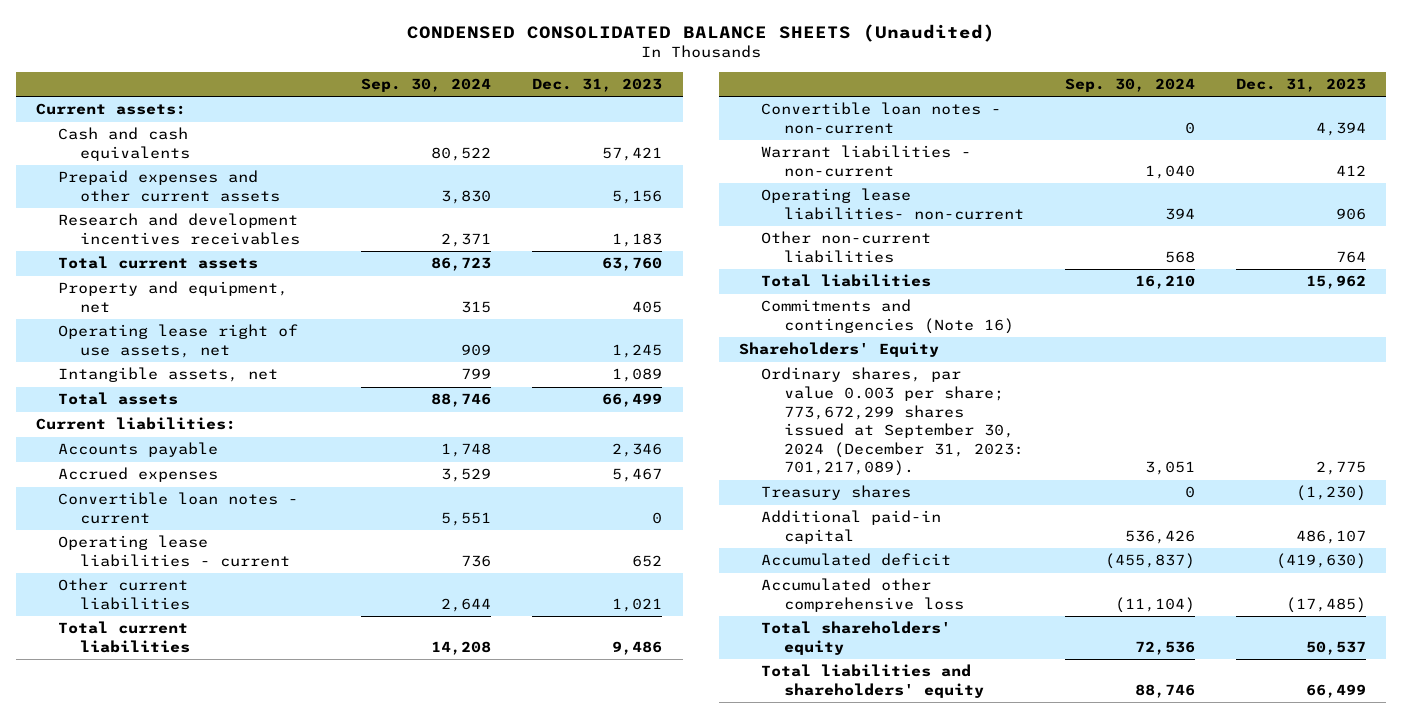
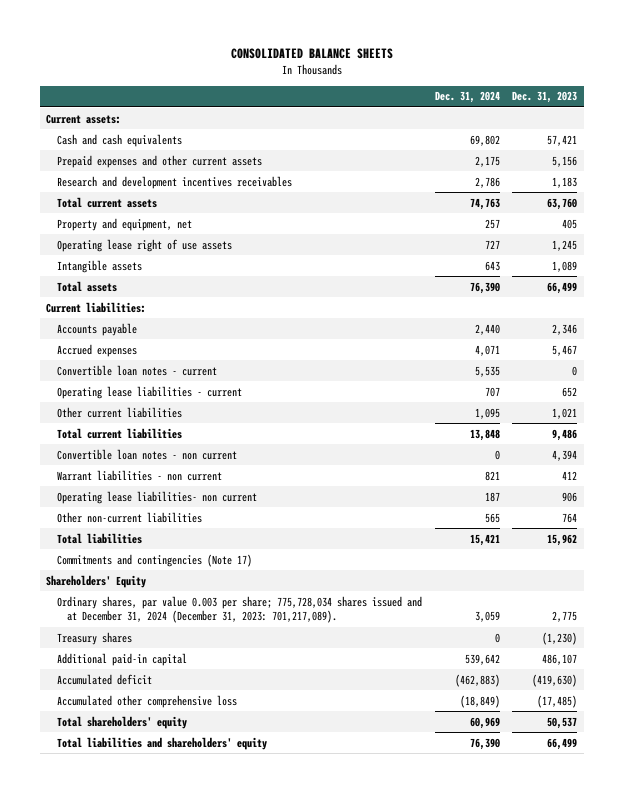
- CONDENSED CONSOLIDATED BALANCE SHEETS (Unaudited)
+ CONSOLIDATED BALANCE SHEETS
- | Sep. 30, 2024 | Dec. 31, 2023
+ | Dec. 31, 2024 | Dec. 31, 2023
- Operating lease right of use assets, net | 909 | 1,245
- Intangible assets, net | 799 | 1,089
+ Operating lease right of use assets | 727 | 1,245
+ Intangible assets | 643 | 1,089
- Convertible loan notes - non-current | 0 | 4,394
- Warrant liabilities - non-current | 1,040 | 412
- Operating lease liabilities- non-current | 394 | 906
+ Convertible loan notes - non current | 0 | 4,394
+ Warrant liabilities - non current | 821 | 412
+ Operating lease liabilities- non current | 187 | 906
- Commitments and contingencies (Note 16)
+ Commitments and contingencies (Note 17)
- Ordinary shares, par value 0.003 per share; 773,672,299 shares issued at September 30, 2024 (December 31, 2023: 701,217,089). | 3,051 | 2,775
+ Ordinary shares, par value 0.003 per share; 775,728,034 shares issued and at December 31, 2024 (December 31, 2023: 701,217,089). | 3,059 | 2,775

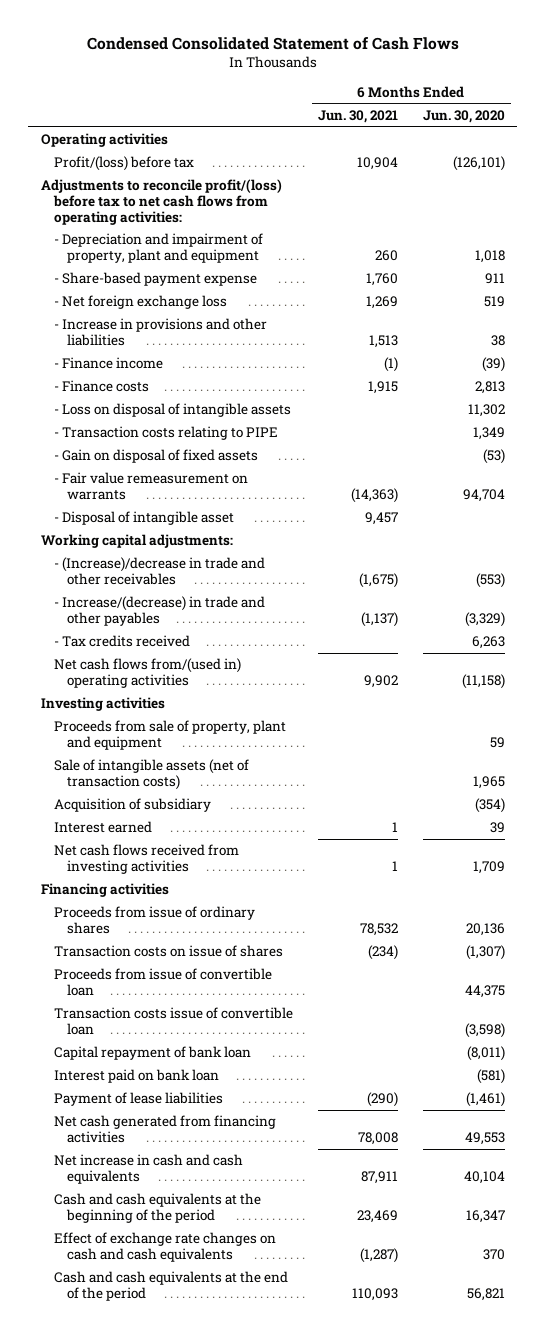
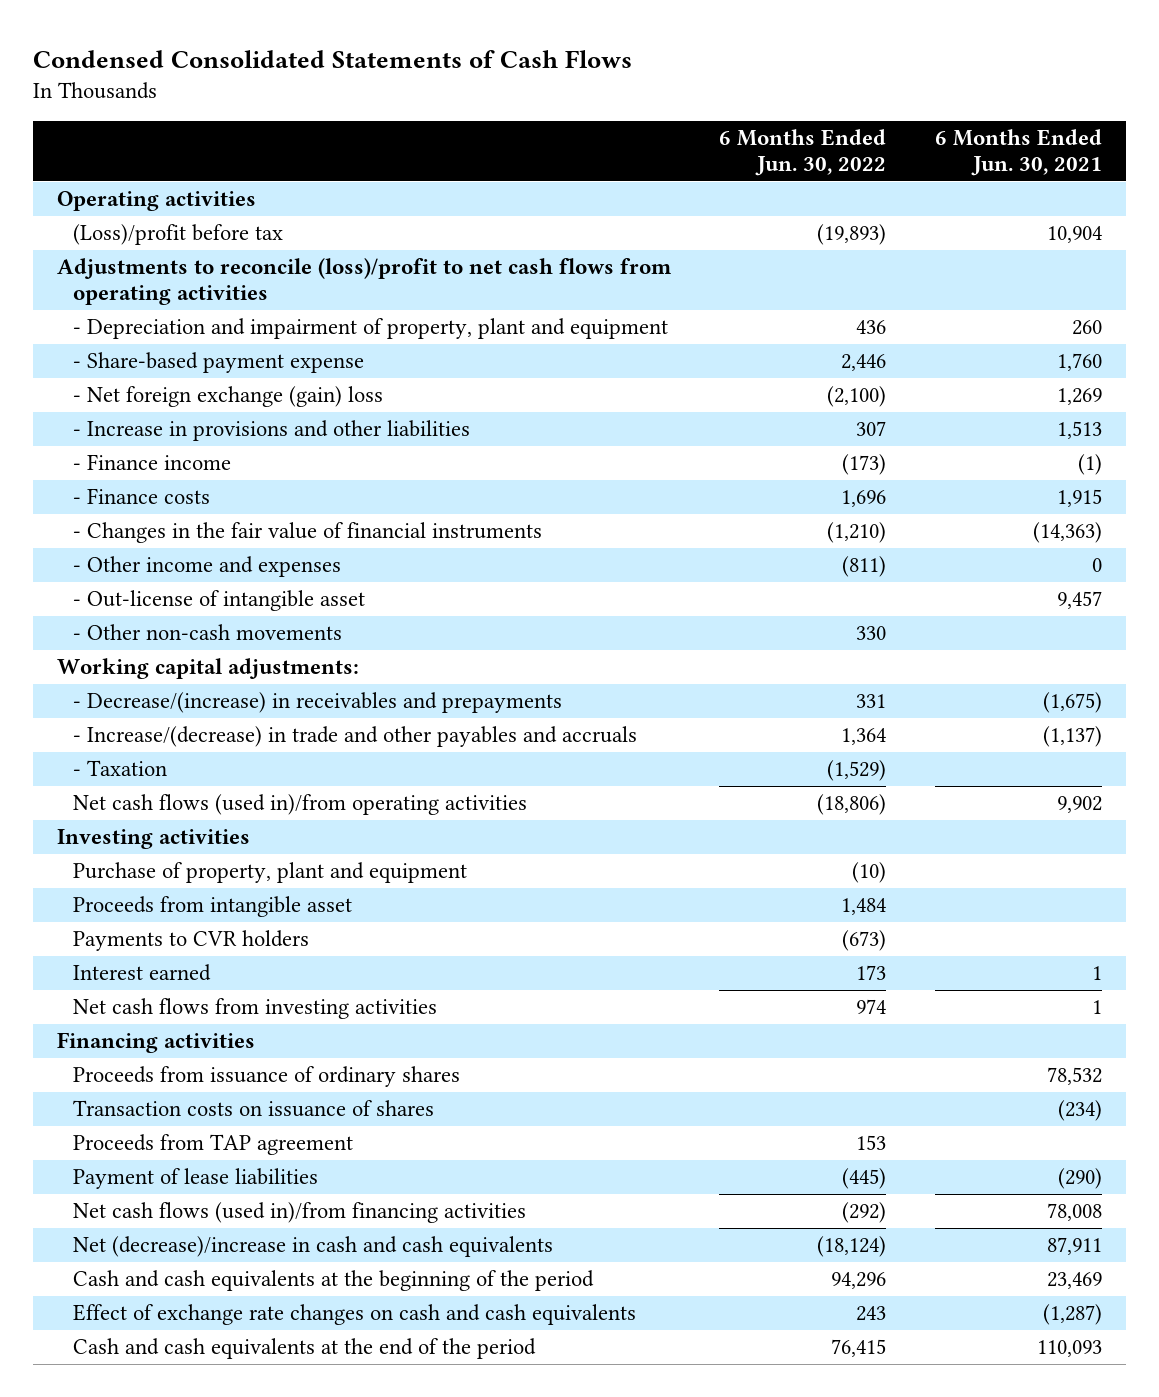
- Condensed Consolidated Statement of Cash Flows
+ Condensed Consolidated Statements of Cash Flows
- | 6 Months Ended Jun. 30, 2021 | 6 Months Ended Jun. 30, 2020
+ | 6 Months Ended Jun. 30, 2022 | 6 Months Ended Jun. 30, 2021
- Profit/(loss) before tax | 10,904 | (126,101)
- Adjustments to reconcile profit/(loss) before tax to net cash flows from operating activities:
+ (Loss)/profit before tax | (19,893) | 10,904
+ Adjustments to reconcile (loss)/profit to net cash flows from operating activities
- - Net foreign exchange loss | 1,269 | 519
+ - Net foreign exchange (gain) loss | (2,100) | 1,269
- - Loss on disposal of intangible assets | | 11,302
- - Transaction costs relating to PIPE | | 1,349
- - Gain on disposal of fixed assets | | (53)
- - Fair value remeasurement on warrants | (14,363) | 94,704
- - Disposal of intangible asset | 9,457 |
+ - Changes in the fair value of financial instruments | (1,210) | (14,363)
+ - Other income and expenses | (811) | 0
+ - Out-license of intangible asset | | 9,457
+ - Other non-cash movements | 330 |
- - (Increase)/decrease in trade and other receivables | (1,675) | (553)
- - Increase/(decrease) in trade and other payables | (1,137) | (3,329)
- - Tax credits received | | 6,263
- Net cash flows from/(used in) operating activities | 9,902 | (11,158)
+ - Decrease/(increase) in receivables and prepayments | 331 | (1,675)
+ - Increase/(decrease) in trade and other payables and accruals | 1,364 | (1,137)
+ - Taxation | (1,529) |
+ Net cash flows (used in)/from operating activities | (18,806) | 9,902
- Proceeds from sale of property, plant and equipment | | 59
- Sale of intangible assets (net of transaction costs) | | 1,965
- Acquisition of subsidiary | | (354)
+ Purchase of property, plant and equipment | (10) |
+ Proceeds from intangible asset | 1,484 |
+ Payments to CVR holders | (673) |
- Net cash flows received from investing activities | 1 | 1,709
+ Net cash flows from investing activities | 974 | 1
- Proceeds from issue of ordinary shares | 78,532 | 20,136
- Transaction costs on issue of shares | (234) | (1,307)
- Proceeds from issue of convertible loan | | 44,375
- Transaction costs issue of convertible loan | | (3,598)
- Capital repayment of bank loan | | (8,011)
- Interest paid on bank loan | | (581)
+ Proceeds from issuance of ordinary shares | | 78,532
+ Transaction costs on issuance of shares | | (234)
+ Proceeds from TAP agreement | 153 |
- Net cash generated from financing activities | 78,008 | 49,553
- Net increase in cash and cash equivalents | 87,911 | 40,104
+ Net cash flows (used in)/from financing activities | (292) | 78,008
+ Net (decrease)/increase in cash and cash equivalents | (18,124) | 87,911

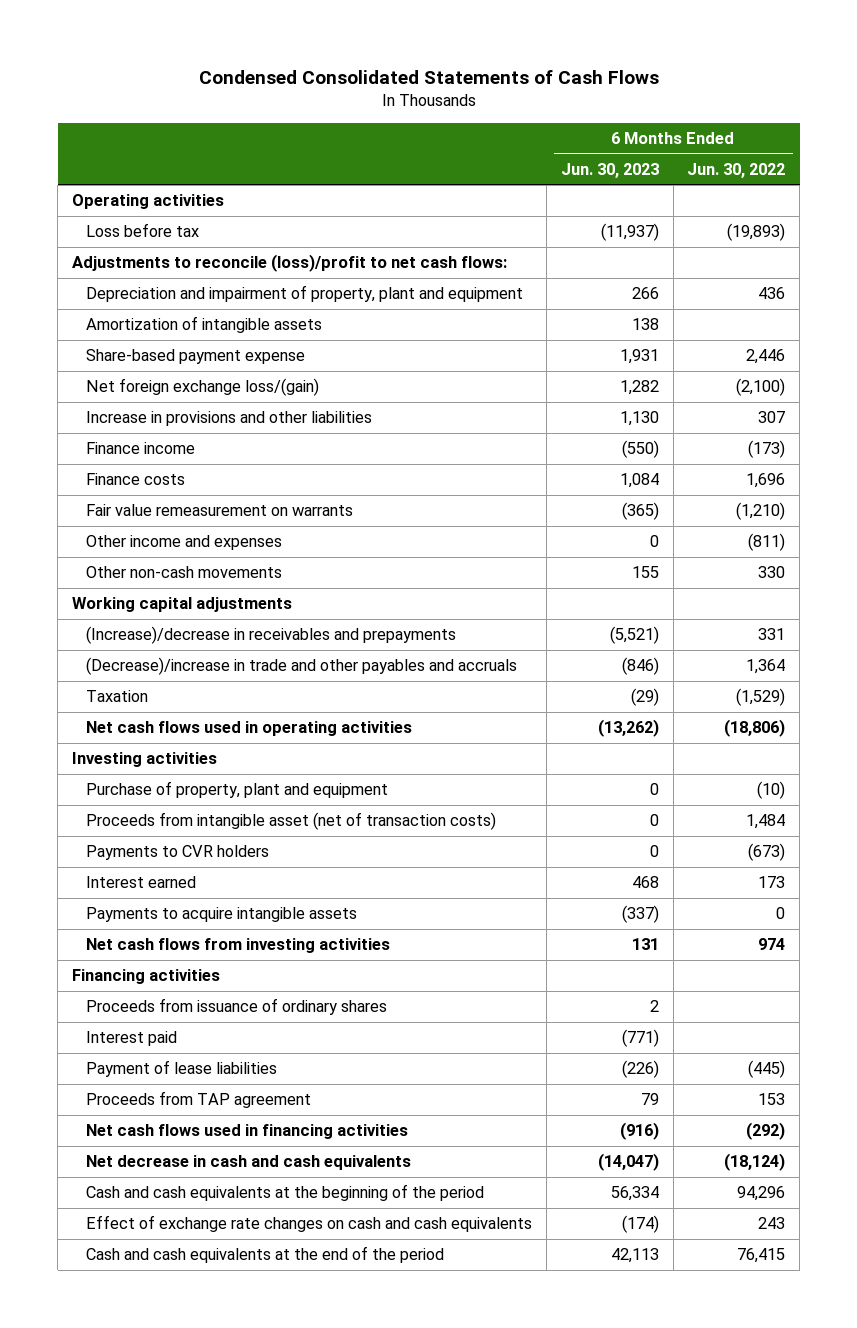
- | 6 Months Ended Jun. 30, 2022 | 6 Months Ended Jun. 30, 2021
+ | 6 Months Ended Jun. 30, 2023 | 6 Months Ended Jun. 30, 2022
- (Loss)/profit before tax | (19,893) | 10,904
- Adjustments to reconcile (loss)/profit to net cash flows from operating activities
- - Depreciation and impairment of property, plant and equipment | 436 | 260
- - Share-based payment expense | 2,446 | 1,760
- - Net foreign exchange (gain) loss | (2,100) | 1,269
- - Increase in provisions and other liabilities | 307 | 1,513
- - Finance income | (173) | (1)
- - Finance costs | 1,696 | 1,915
- - Changes in the fair value of financial instruments | (1,210) | (14,363)
- - Other income and expenses | (811) | 0
- - Out-license of intangible asset | | 9,457
- - Other non-cash movements | 330 |
- Working capital adjustments:
- - Decrease/(increase) in receivables and prepayments | 331 | (1,675)
- - Increase/(decrease) in trade and other payables and accruals | 1,364 | (1,137)
- - Taxation | (1,529) |
- Net cash flows (used in)/from operating activities | (18,806) | 9,902
+ Loss before tax | (11,937) | (19,893)
+ Adjustments to reconcile (loss)/profit to net cash flows:
+ Depreciation and impairment of property, plant and equipment | 266 | 436
+ Amortization of intangible assets | 138 |
+ Share-based payment expense | 1,931 | 2,446
+ Net foreign exchange loss/(gain) | 1,282 | (2,100)
+ Increase in provisions and other liabilities | 1,130 | 307
+ Finance income | (550) | (173)
+ Finance costs | 1,084 | 1,696
+ Fair value remeasurement on warrants | (365) | (1,210)
+ Other income and expenses | 0 | (811)
+ Other non-cash movements | 155 | 330
+ Working capital adjustments
+ (Increase)/decrease in receivables and prepayments | (5,521) | 331
+ (Decrease)/increase in trade and other payables and accruals | (846) | 1,364
+ Taxation | (29) | (1,529)
+ Net cash flows used in operating activities | (13,262) | (18,806)
- Proceeds from intangible asset | 1,484 |
+ Proceeds from intangible asset (net of transaction costs) | 0 | 1,484
+ Payments to acquire intangible assets | (337) | 0
- Transaction costs on issuance of shares | | (234)
+ Interest paid | (771) |
- Net cash flows (used in)/from financing activities | (292) | 78,008
- Net (decrease)/increase in cash and cash equivalents | (18,124) | 87,911
moved down: Proceeds from TAP agreement | 79 | 153
+ Net cash flows used in financing activities | (916) | (292)
+ Net decrease in cash and cash equivalents | (14,047) | (18,124)

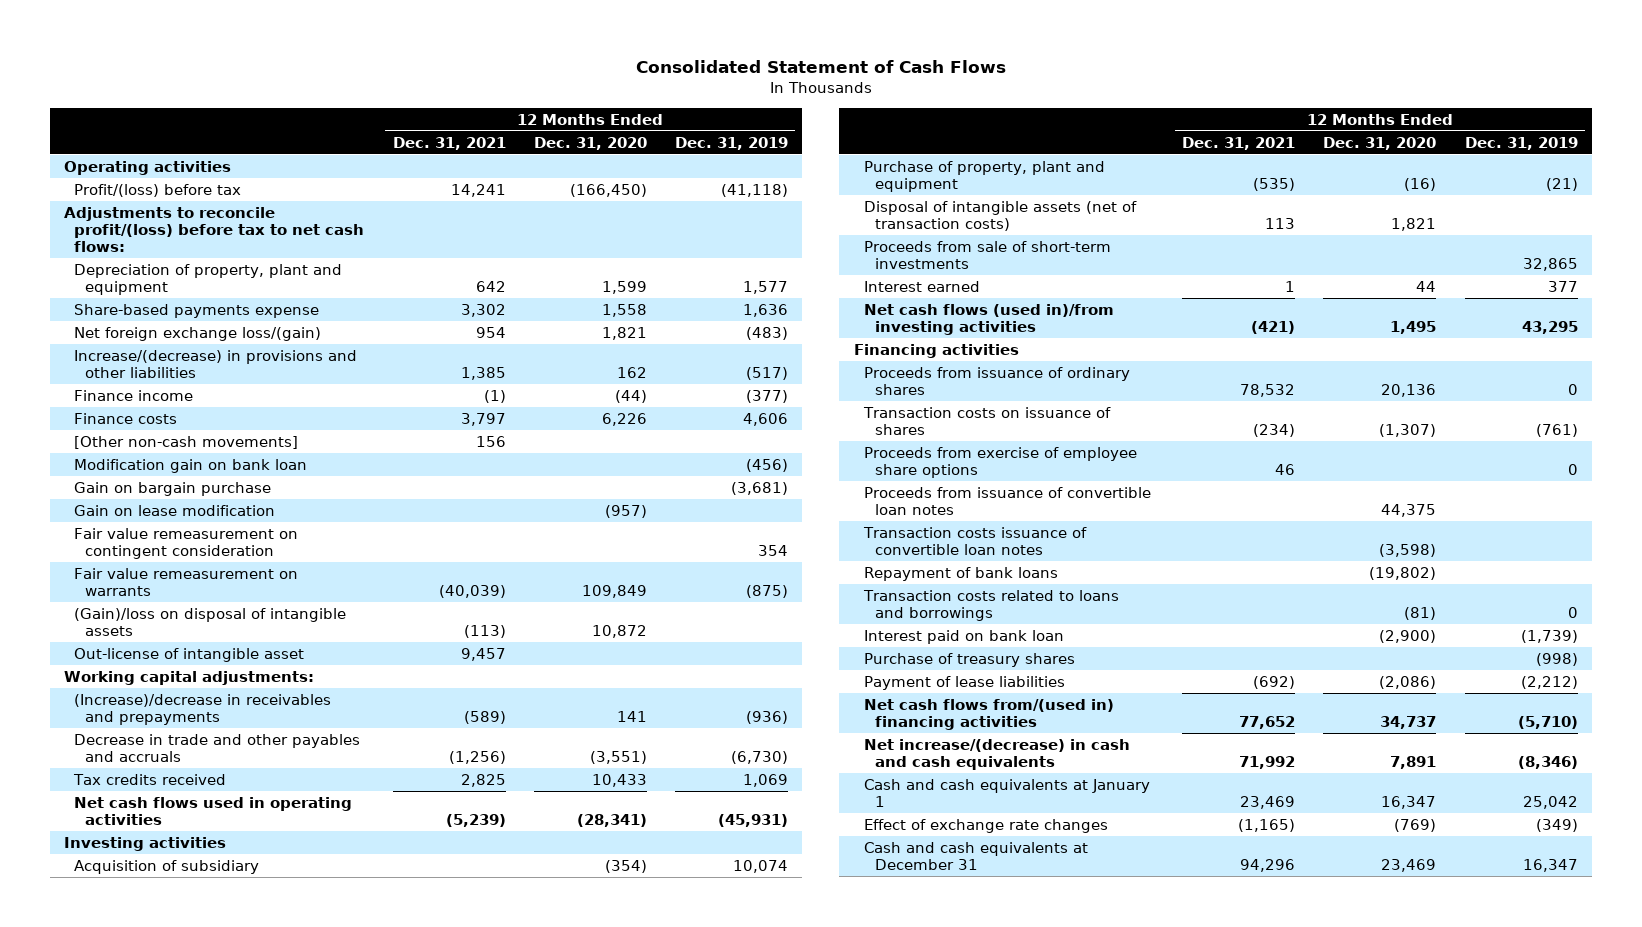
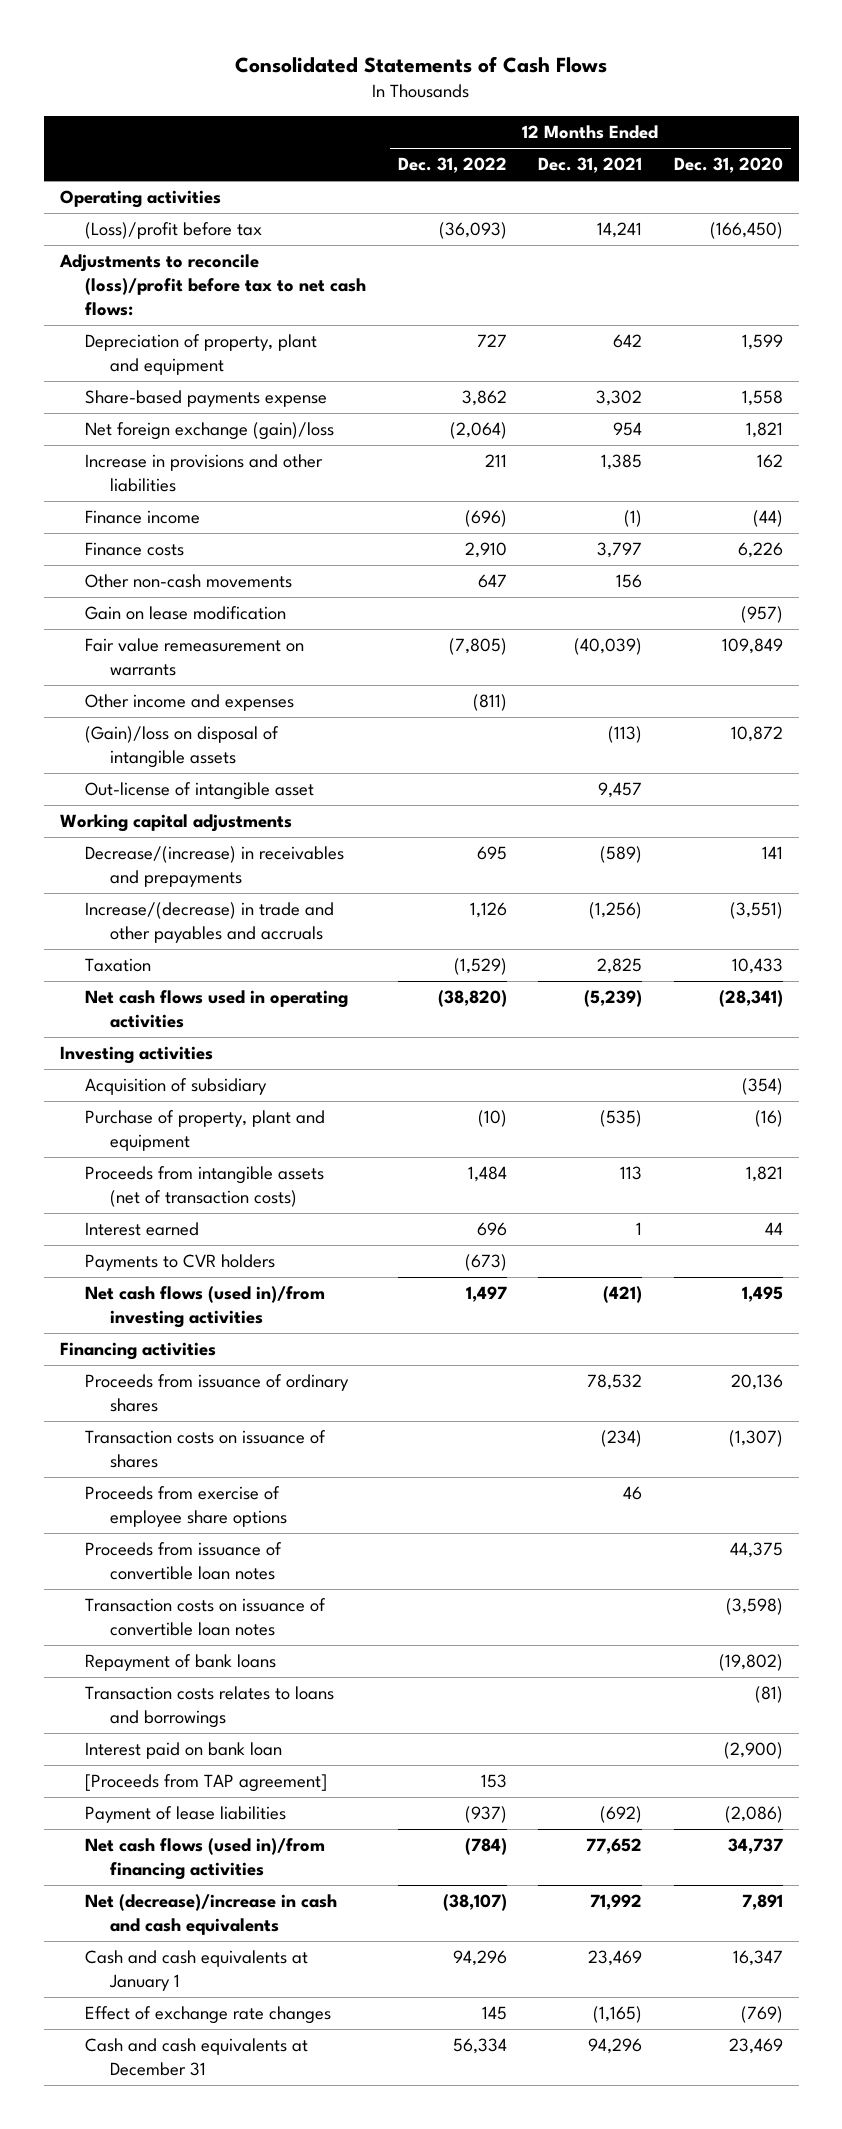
- Consolidated Statement of Cash Flows
+ Consolidated Statements of Cash Flows
- | 12 Months Ended Dec. 31, 2021 | 12 Months Ended Dec. 31, 2020 | 12 Months Ended Dec. 31, 2019
+ | 12 Months Ended Dec. 31, 2022 | 12 Months Ended Dec. 31, 2021 | 12 Months Ended Dec. 31, 2020
- Profit/(loss) before tax | 14,241 | (166,450) | (41,118)
- Adjustments to reconcile profit/(loss) before tax to net cash flows:
+ (Loss)/profit before tax | (36,093) | 14,241 | (166,450)
+ Adjustments to reconcile (loss)/profit before tax to net cash flows:
- Net foreign exchange loss/(gain) | 954 | 1,821 | (483)
- Increase/(decrease) in provisions and other liabilities | 1,385 | 162 | (517)
+ Net foreign exchange (gain)/loss | (2,064) | 954 | 1,821
+ Increase in provisions and other liabilities | 211 | 1,385 | 162
- [Other non-cash movements] | 156 | |
- Modification gain on bank loan | | | (456)
- Gain on bargain purchase | | | (3,681)
+ Other non-cash movements | 647 | 156 |
- Fair value remeasurement on contingent consideration | | | 354
+ Other income and expenses | (811) | |
- Working capital adjustments:
- (Increase)/decrease in receivables and prepayments | (589) | 141 | (936)
- Decrease in trade and other payables and accruals | (1,256) | (3,551) | (6,730)
- Tax credits received | 2,825 | 10,433 | 1,069
+ Working capital adjustments
+ Decrease/(increase) in receivables and prepayments | 695 | (589) | 141
+ Increase/(decrease) in trade and other payables and accruals | 1,126 | (1,256) | (3,551)
+ Taxation | (1,529) | 2,825 | 10,433
- Disposal of intangible assets (net of transaction costs) | 113 | 1,821 |
- Proceeds from sale of short-term investments | | | 32,865
+ Proceeds from intangible assets (net of transaction costs) | 1,484 | 113 | 1,821
+ Payments to CVR holders | (673) | |
- Transaction costs issuance of convertible loan notes | | (3,598) |
+ Transaction costs on issuance of convertible loan notes | | | (3,598)
- Transaction costs related to loans and borrowings | | (81) | 0
+ Transaction costs relates to loans and borrowings | | | (81)
- Purchase of treasury shares | | | (998)
+ [Proceeds from TAP agreement] | 153 | |
- Net cash flows from/(used in) financing activities | 77,652 | 34,737 | (5,710)
- Net increase/(decrease) in cash and cash equivalents | 71,992 | 7,891 | (8,346)
+ Net cash flows (used in)/from financing activities | (784) | 77,652 | 34,737
+ Net (decrease)/increase in cash and cash equivalents | (38,107) | 71,992 | 7,891

